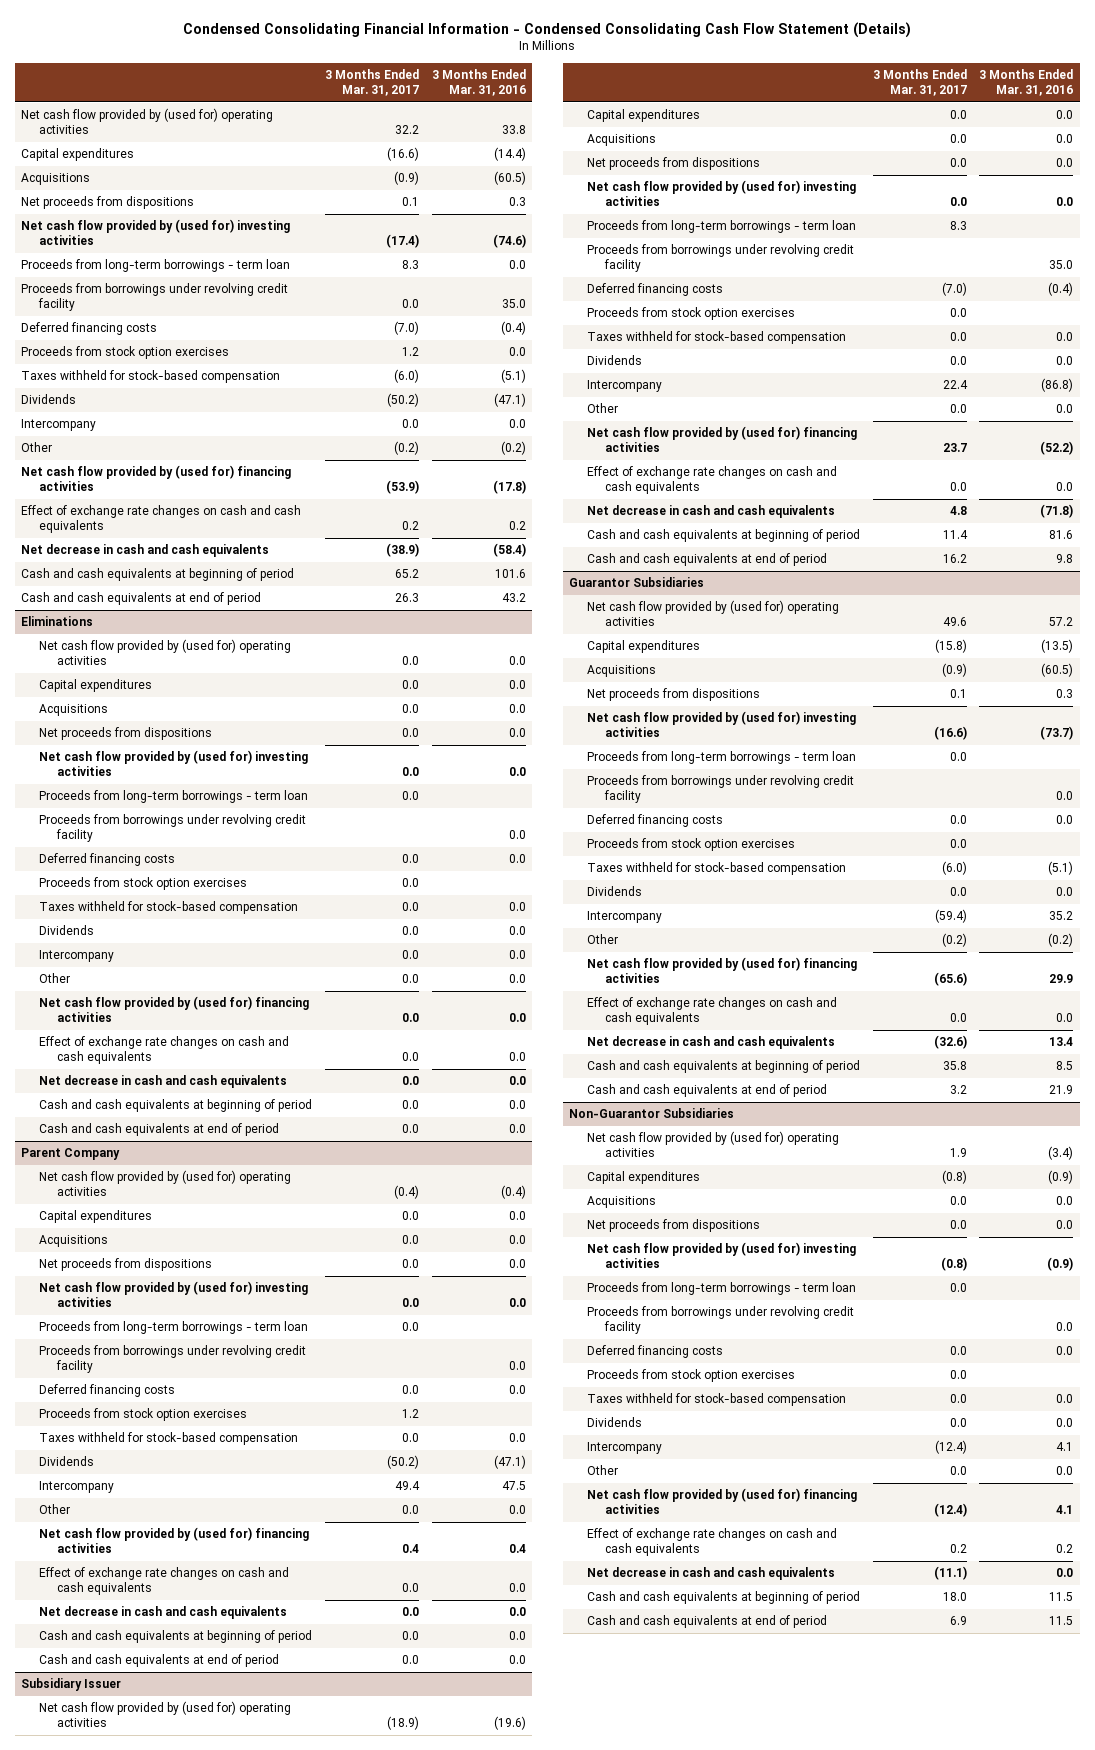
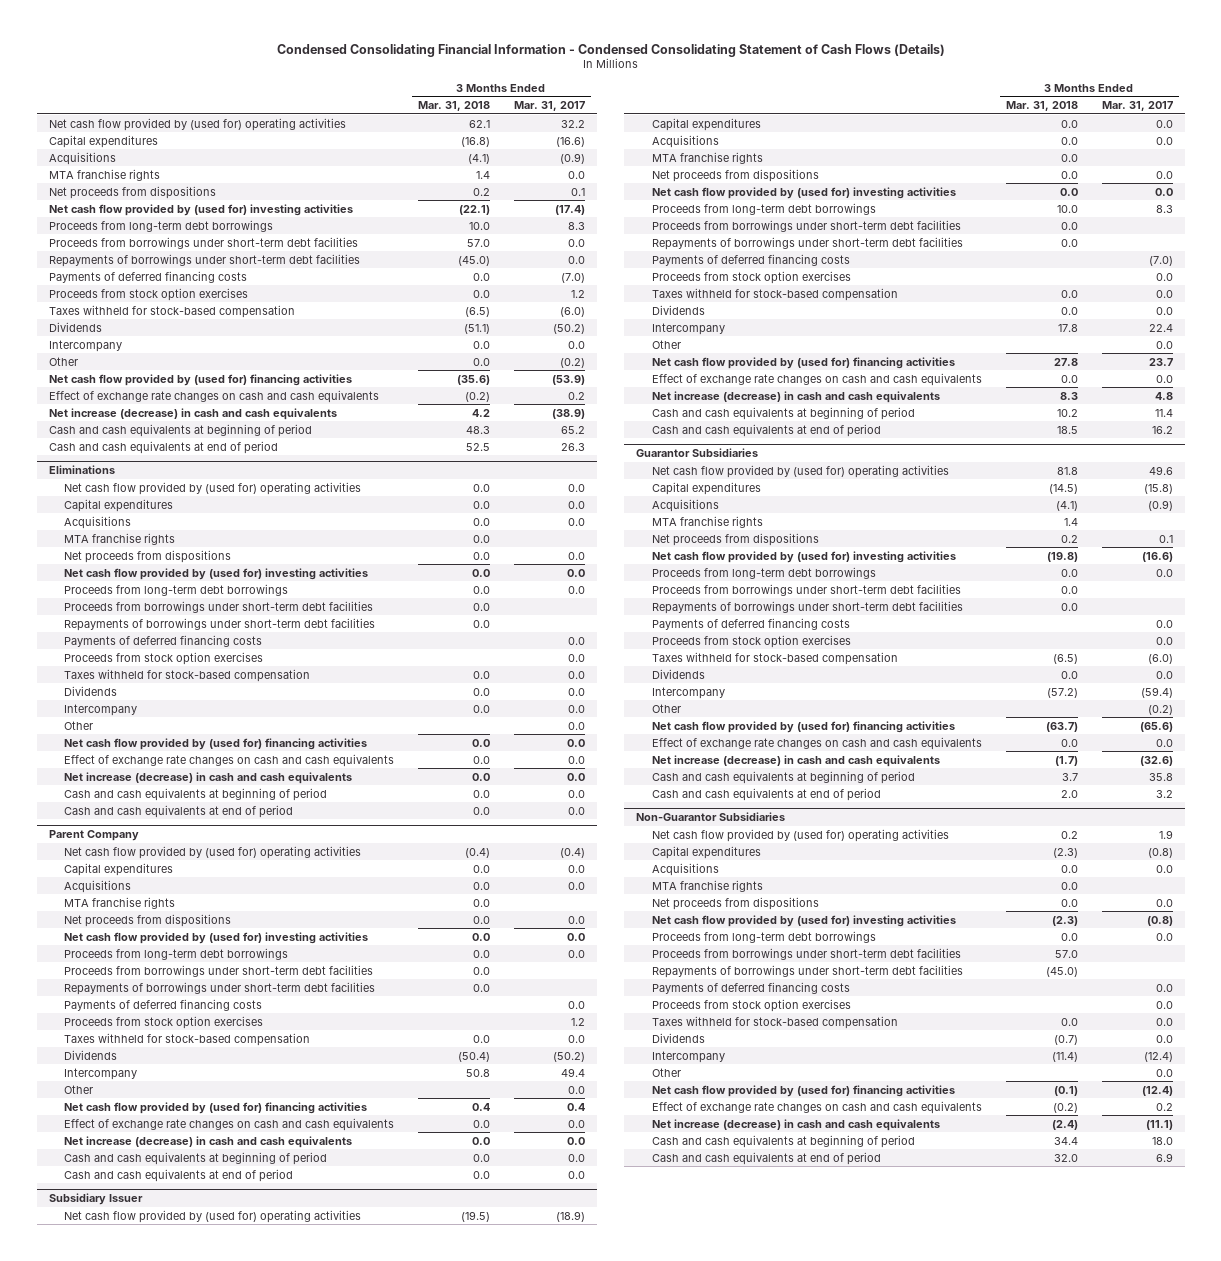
- Condensed Consolidating Financial Information - Condensed Consolidating Cash Flow Statement (Details)
+ Condensed Consolidating Financial Information - Condensed Consolidating Statement of Cash Flows (Details)
- | 3 Months Ended Mar. 31, 2017 | 3 Months Ended Mar. 31, 2016
+ | 3 Months Ended Mar. 31, 2018 | 3 Months Ended Mar. 31, 2017
+ MTA franchise rights | 1.4 | 0.0
- Proceeds from long-term borrowings - term loan | 8.3 | 0.0
- Proceeds from borrowings under revolving credit facility | 0.0 | 35.0
- Deferred financing costs | (7.0) | (0.4)
+ Proceeds from long-term debt borrowings | 10.0 | 8.3
+ Proceeds from borrowings under short-term debt facilities | 57.0 | 0.0
+ Repayments of borrowings under short-term debt facilities | (45.0) | 0.0
+ Payments of deferred financing costs | 0.0 | (7.0)
- Net decrease in cash and cash equivalents | (38.9) | (58.4)
+ Net increase (decrease) in cash and cash equivalents | 4.2 | (38.9)
@ Eliminations
+ MTA franchise rights | 0.0 |
- Proceeds from long-term borrowings - term loan | 0.0 |
- Proceeds from borrowings under revolving credit facility | | 0.0
- Deferred financing costs | 0.0 | 0.0
+ Proceeds from long-term debt borrowings | 0.0 | 0.0
+ Proceeds from borrowings under short-term debt facilities | 0.0 |
+ Repayments of borrowings under short-term debt facilities | 0.0 |
+ Payments of deferred financing costs | | 0.0
- Net decrease in cash and cash equivalents | 0.0 | 0.0
+ Net increase (decrease) in cash and cash equivalents | 0.0 | 0.0
@ Parent Company
+ MTA franchise rights | 0.0 |
- Proceeds from long-term borrowings - term loan | 0.0 |
- Proceeds from borrowings under revolving credit facility | | 0.0
- Deferred financing costs | 0.0 | 0.0
+ Proceeds from long-term debt borrowings | 0.0 | 0.0
+ Proceeds from borrowings under short-term debt facilities | 0.0 |
+ Repayments of borrowings under short-term debt facilities | 0.0 |
+ Payments of deferred financing costs | | 0.0
- Net decrease in cash and cash equivalents | 0.0 | 0.0
+ Net increase (decrease) in cash and cash equivalents | 0.0 | 0.0
@ Subsidiary Issuer
+ MTA franchise rights | 0.0 |
- Proceeds from long-term borrowings - term loan | 8.3 |
- Proceeds from borrowings under revolving credit facility | | 35.0
- Deferred financing costs | (7.0) | (0.4)
+ Proceeds from long-term debt borrowings | 10.0 | 8.3
+ Proceeds from borrowings under short-term debt facilities | 0.0 |
+ Repayments of borrowings under short-term debt facilities | 0.0 |
+ Payments of deferred financing costs | | (7.0)
- Net decrease in cash and cash equivalents | 4.8 | (71.8)
+ Net increase (decrease) in cash and cash equivalents | 8.3 | 4.8
@ Guarantor Subsidiaries
+ MTA franchise rights | 1.4 |
- Proceeds from long-term borrowings - term loan | 0.0 |
- Proceeds from borrowings under revolving credit facility | | 0.0
- Deferred financing costs | 0.0 | 0.0
+ Proceeds from long-term debt borrowings | 0.0 | 0.0
+ Proceeds from borrowings under short-term debt facilities | 0.0 |
+ Repayments of borrowings under short-term debt facilities | 0.0 |
+ Payments of deferred financing costs | | 0.0
- Net decrease in cash and cash equivalents | (32.6) | 13.4
+ Net increase (decrease) in cash and cash equivalents | (1.7) | (32.6)
@ Non-Guarantor Subsidiaries
+ MTA franchise rights | 0.0 |
- Proceeds from long-term borrowings - term loan | 0.0 |
- Proceeds from borrowings under revolving credit facility | | 0.0
- Deferred financing costs | 0.0 | 0.0
+ Proceeds from long-term debt borrowings | 0.0 | 0.0
+ Proceeds from borrowings under short-term debt facilities | 57.0 |
+ Repayments of borrowings under short-term debt facilities | (45.0) |
+ Payments of deferred financing costs | | 0.0
- Net decrease in cash and cash equivalents | (11.1) | 0.0
+ Net increase (decrease) in cash and cash equivalents | (2.4) | (11.1)

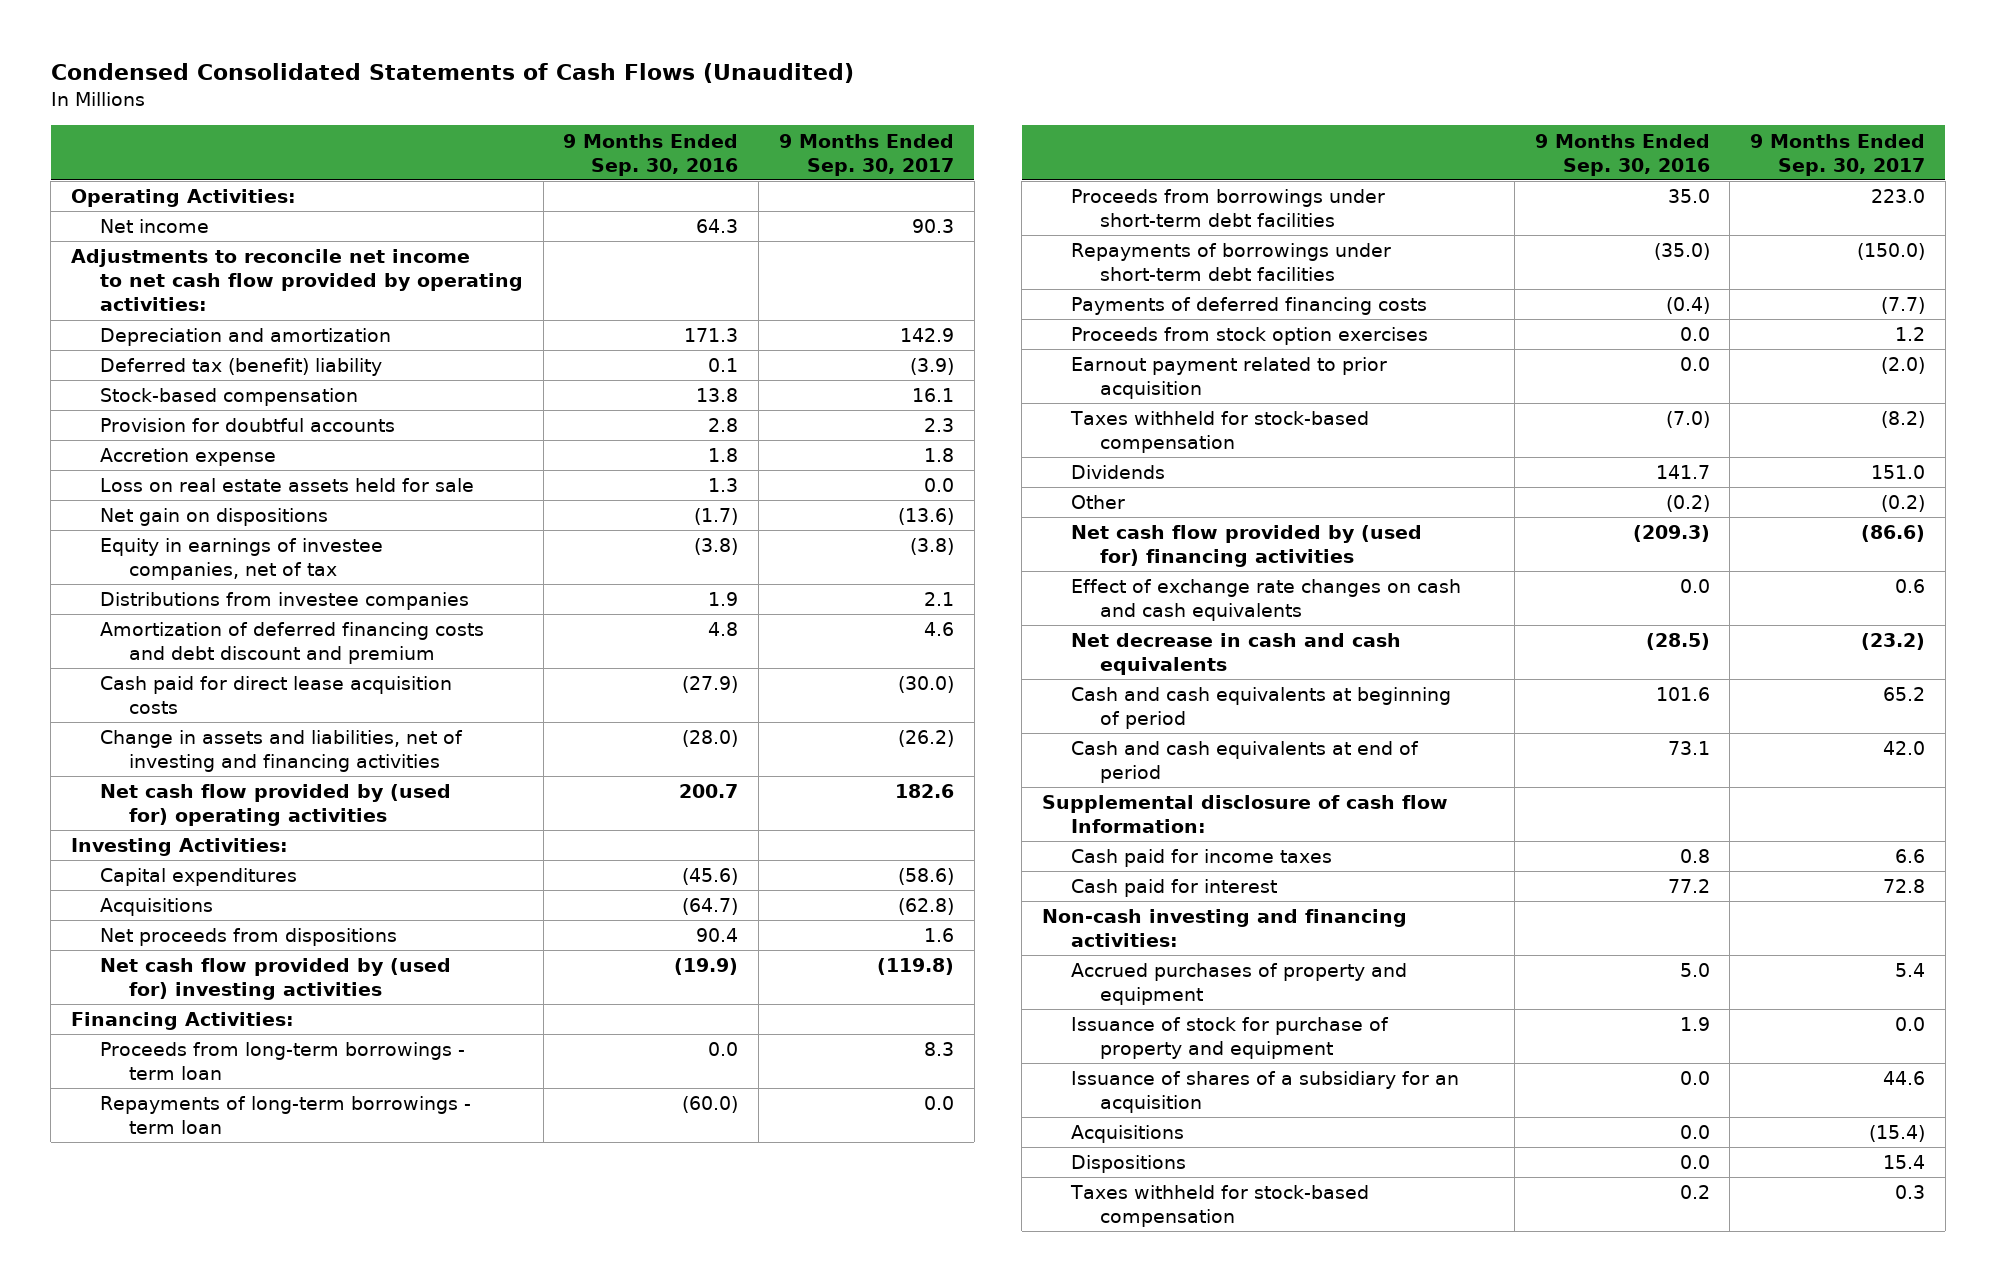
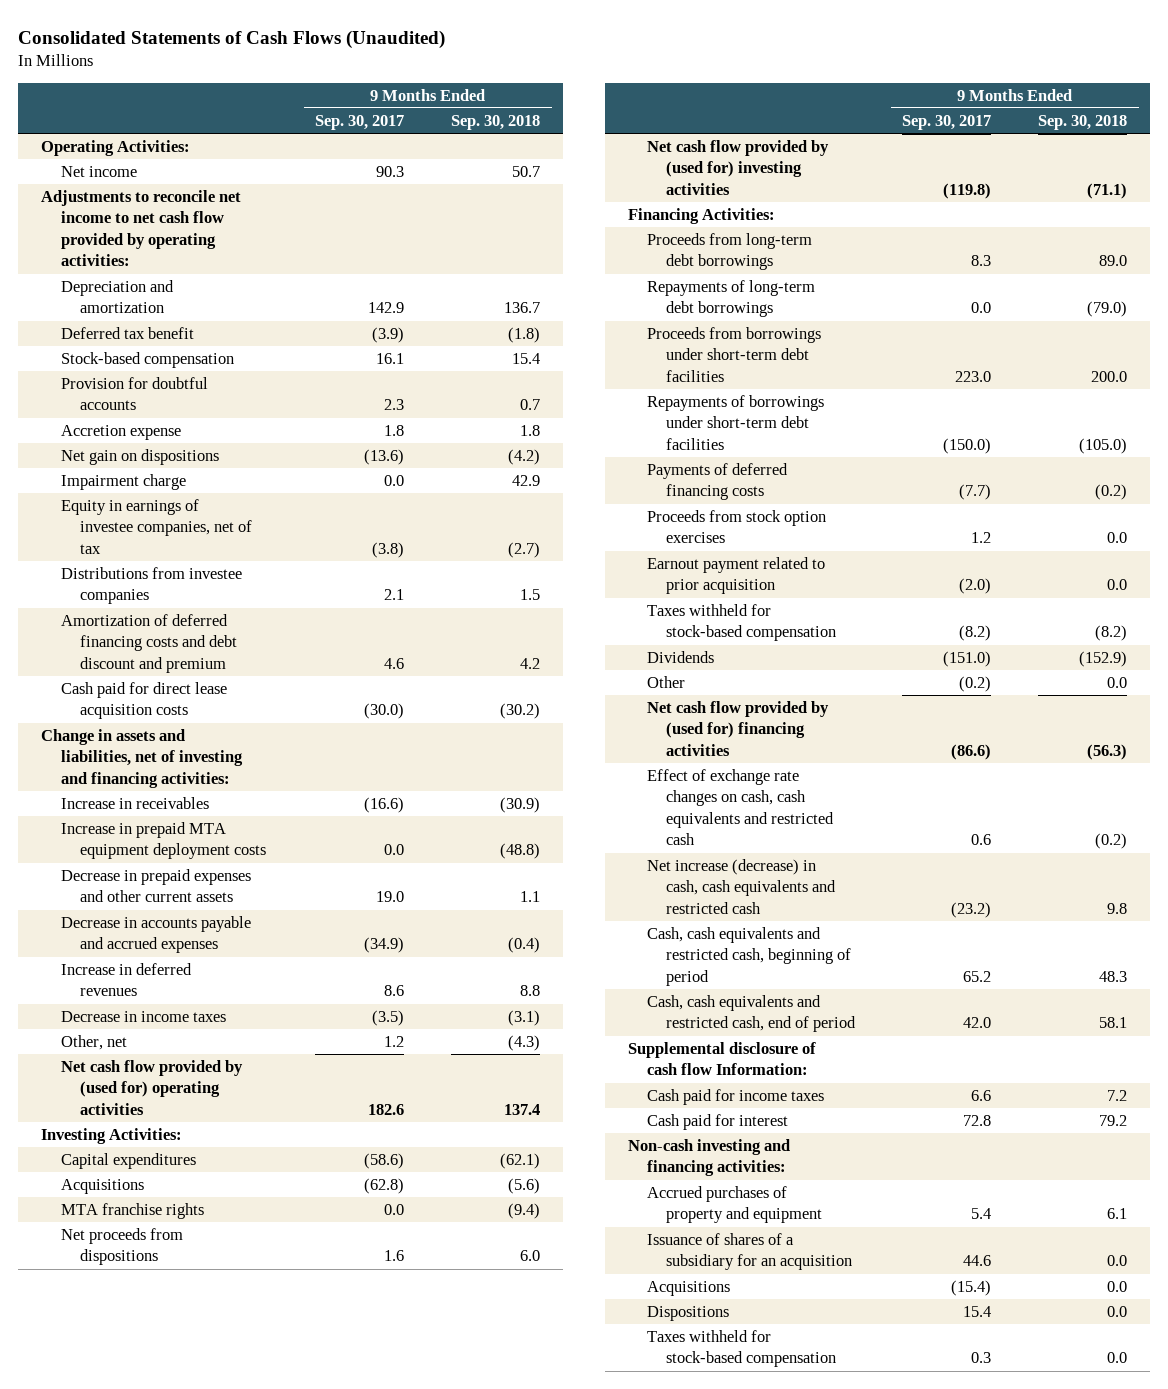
- Condensed Consolidated Statements of Cash Flows (Unaudited)
+ Consolidated Statements of Cash Flows (Unaudited)
- | 9 Months Ended Sep. 30, 2016 | 9 Months Ended Sep. 30, 2017
+ | 9 Months Ended Sep. 30, 2017 | 9 Months Ended Sep. 30, 2018
- Deferred tax (benefit) liability | 0.1 | (3.9)
+ Deferred tax benefit | (3.9) | (1.8)
- Loss on real estate assets held for sale | 1.3 | 0.0
+ Impairment charge | 0.0 | 42.9
- Change in assets and liabilities, net of investing and financing activities | (28.0) | (26.2)
+ Change in assets and liabilities, net of investing and financing activities:
+ Increase in receivables | (16.6) | (30.9)
+ Increase in prepaid MTA equipment deployment costs | 0.0 | (48.8)
+ Decrease in prepaid expenses and other current assets | 19.0 | 1.1
+ Decrease in accounts payable and accrued expenses | (34.9) | (0.4)
+ Increase in deferred revenues | 8.6 | 8.8
+ Decrease in income taxes | (3.5) | (3.1)
+ Other, net | 1.2 | (4.3)
+ MTA franchise rights | 0.0 | (9.4)
- Proceeds from long-term borrowings - term loan | 0.0 | 8.3
- Repayments of long-term borrowings - term loan | (60.0) | 0.0
+ Proceeds from long-term debt borrowings | 8.3 | 89.0
+ Repayments of long-term debt borrowings | 0.0 | (79.0)
- Dividends | 141.7 | 151.0
+ Dividends | (151.0) | (152.9)
- Effect of exchange rate changes on cash and cash equivalents | 0.0 | 0.6
- Net decrease in cash and cash equivalents | (28.5) | (23.2)
- Cash and cash equivalents at beginning of period | 101.6 | 65.2
- Cash and cash equivalents at end of period | 73.1 | 42.0
+ Effect of exchange rate changes on cash, cash equivalents and restricted cash | 0.6 | (0.2)
+ Net increase (decrease) in cash, cash equivalents and restricted cash | (23.2) | 9.8
+ Cash, cash equivalents and restricted cash, beginning of period | 65.2 | 48.3
+ Cash, cash equivalents and restricted cash, end of period | 42.0 | 58.1
- Issuance of stock for purchase of property and equipment | 1.9 | 0.0

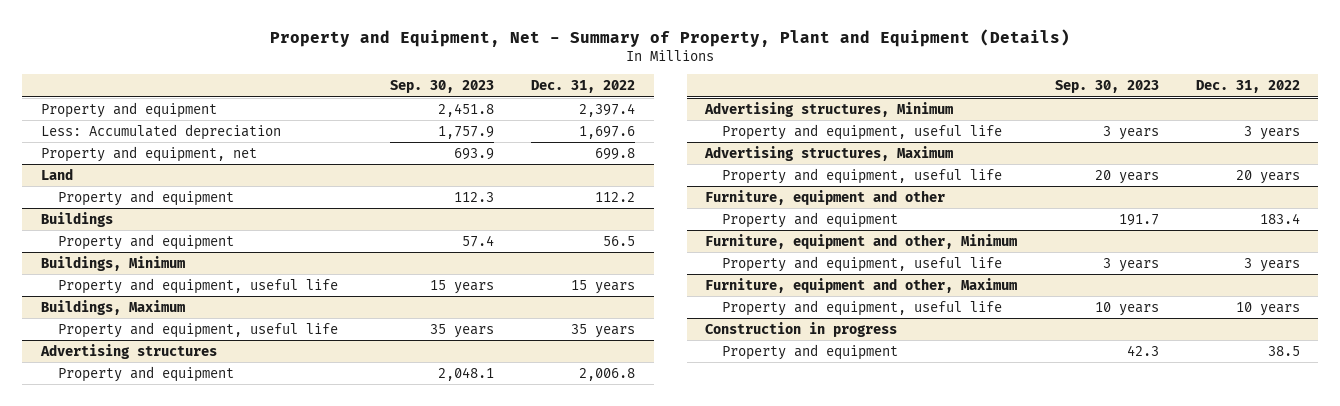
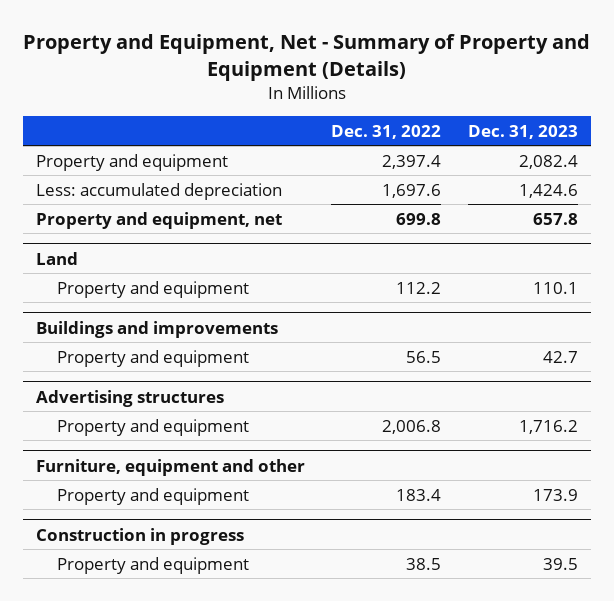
- Property and Equipment, Net - Summary of Property, Plant and Equipment (Details)
+ Property and Equipment, Net - Summary of Property and Equipment (Details)
- | Sep. 30, 2023 | Dec. 31, 2022
+ | Dec. 31, 2022 | Dec. 31, 2023
- Less: Accumulated depreciation | 1,757.9 | 1,697.6
+ Less: accumulated depreciation | 1,697.6 | 1,424.6
- Buildings
+ Buildings and improvements
- Buildings, Minimum
- Property and equipment, useful life | 15 years | 15 years
- Buildings, Maximum
- Property and equipment, useful life | 35 years | 35 years
- Advertising structures, Minimum
- Property and equipment, useful life | 3 years | 3 years
- Advertising structures, Maximum
- Property and equipment, useful life | 20 years | 20 years
- Furniture, equipment and other, Minimum
- Property and equipment, useful life | 3 years | 3 years
- Furniture, equipment and other, Maximum
- Property and equipment, useful life | 10 years | 10 years

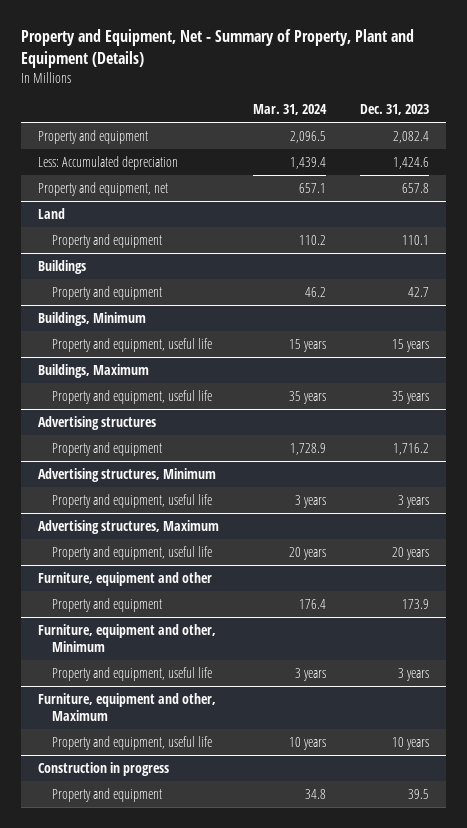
- Property and Equipment, Net - Summary of Property and Equipment (Details)
+ Property and Equipment, Net - Summary of Property, Plant and Equipment (Details)
- | Dec. 31, 2022 | Dec. 31, 2023
+ | Mar. 31, 2024 | Dec. 31, 2023
- Less: accumulated depreciation | 1,697.6 | 1,424.6
+ Less: Accumulated depreciation | 1,439.4 | 1,424.6
- Buildings and improvements
+ Buildings
+ Buildings, Minimum
+ Property and equipment, useful life | 15 years | 15 years
+ Buildings, Maximum
+ Property and equipment, useful life | 35 years | 35 years
+ Advertising structures, Minimum
+ Property and equipment, useful life | 3 years | 3 years
+ Advertising structures, Maximum
+ Property and equipment, useful life | 20 years | 20 years
+ Furniture, equipment and other, Minimum
+ Property and equipment, useful life | 3 years | 3 years
+ Furniture, equipment and other, Maximum
+ Property and equipment, useful life | 10 years | 10 years

